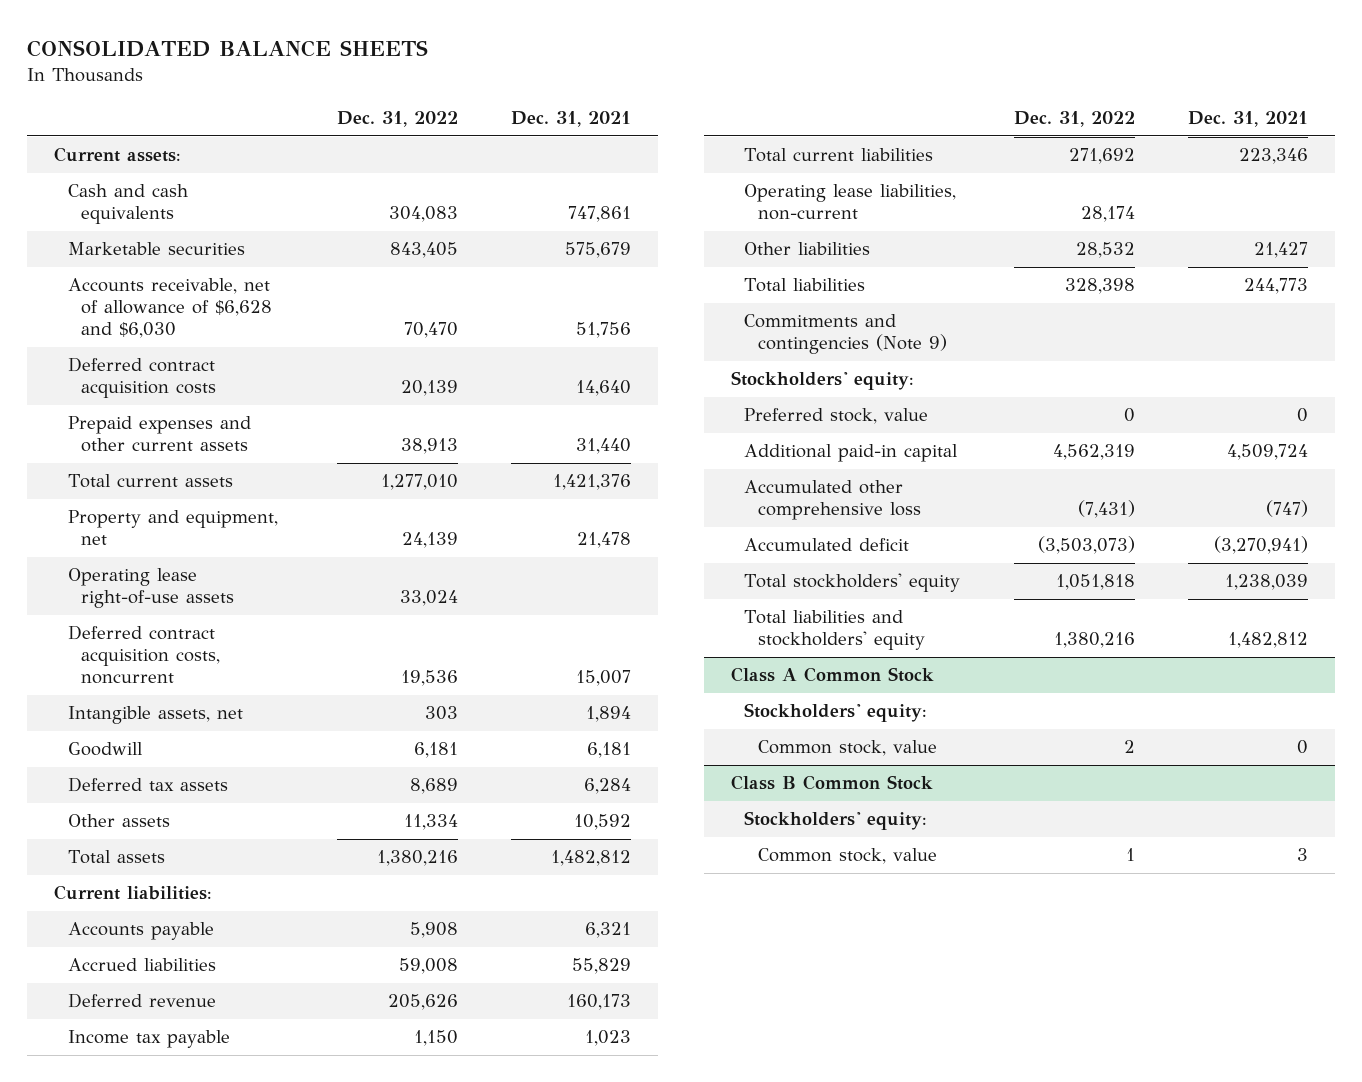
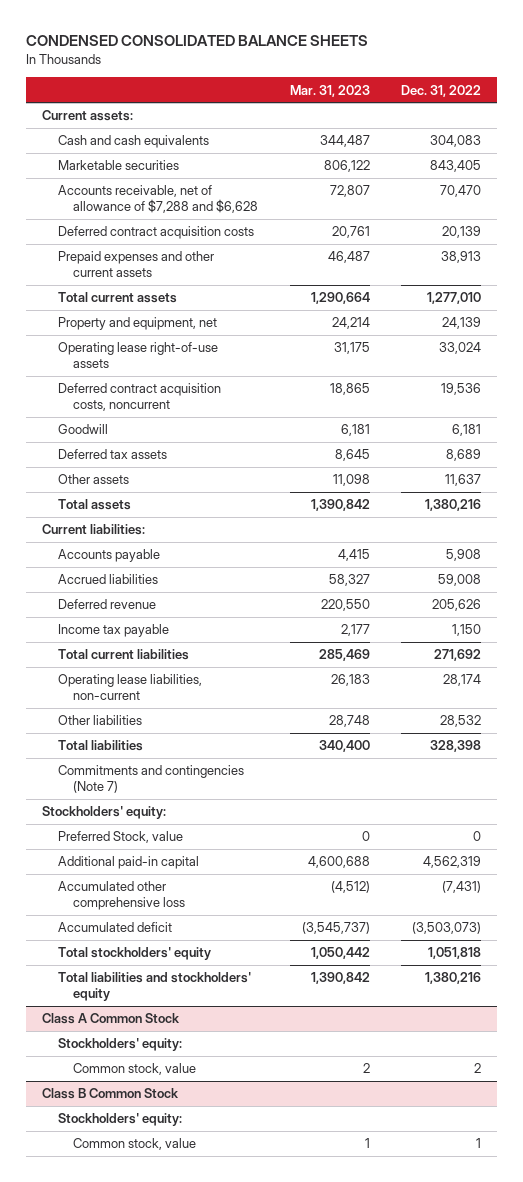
- CONSOLIDATED BALANCE SHEETS
+ CONDENSED CONSOLIDATED BALANCE SHEETS
- | Dec. 31, 2022 | Dec. 31, 2021
+ | Mar. 31, 2023 | Dec. 31, 2022
- Accounts receivable, net of allowance of $6,628 and $6,030 | 70,470 | 51,756
+ Accounts receivable, net of allowance of $7,288 and $6,628 | 72,807 | 70,470
- Intangible assets, net | 303 | 1,894
- Other assets | 11,334 | 10,592
+ Other assets | 11,098 | 11,637
- Commitments and contingencies (Note 9)
+ Commitments and contingencies (Note 7)
- Preferred stock, value | 0 | 0
+ Preferred Stock, value | 0 | 0

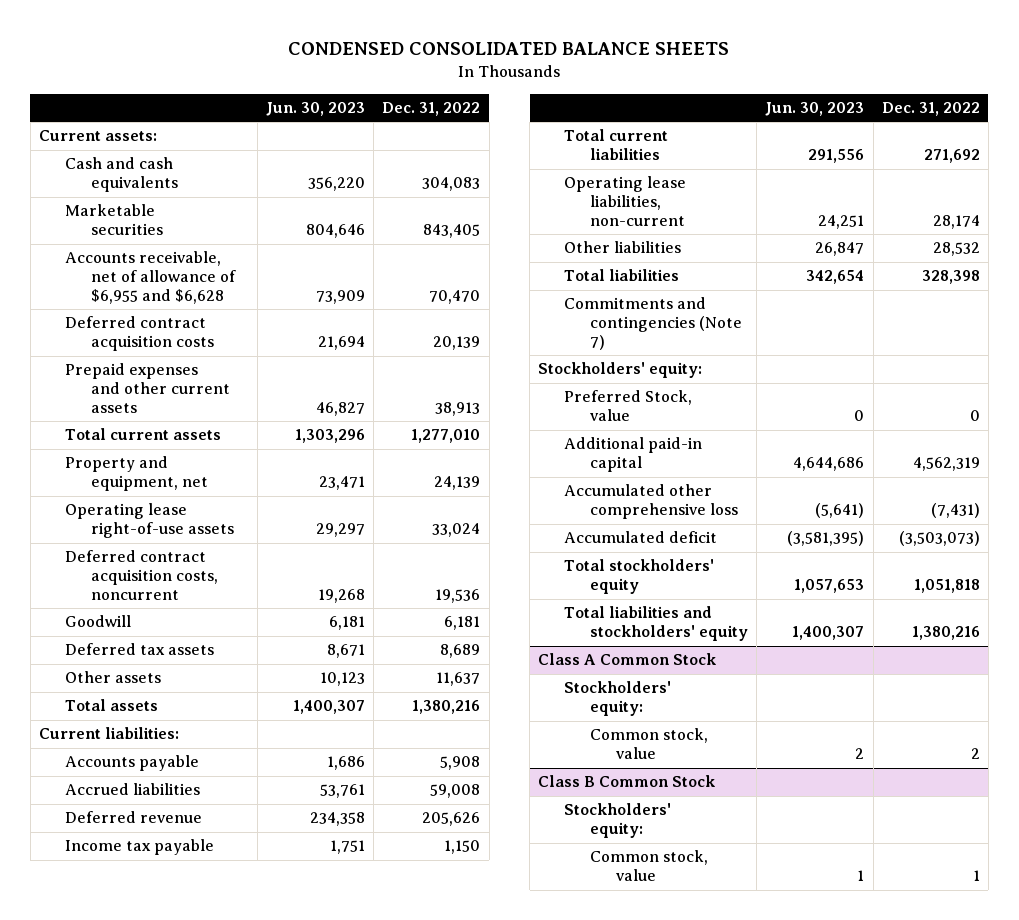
- | Mar. 31, 2023 | Dec. 31, 2022
+ | Jun. 30, 2023 | Dec. 31, 2022
- Accounts receivable, net of allowance of $7,288 and $6,628 | 72,807 | 70,470
+ Accounts receivable, net of allowance of $6,955 and $6,628 | 73,909 | 70,470

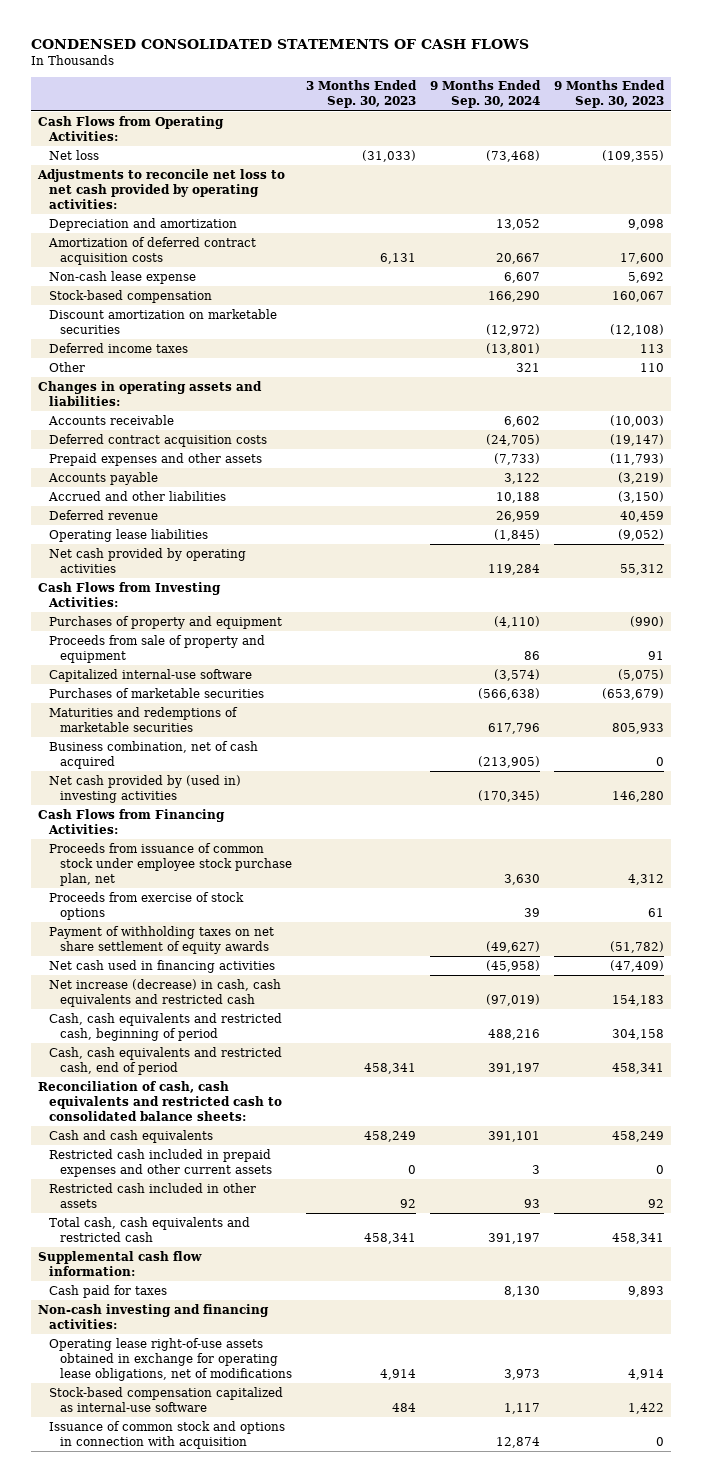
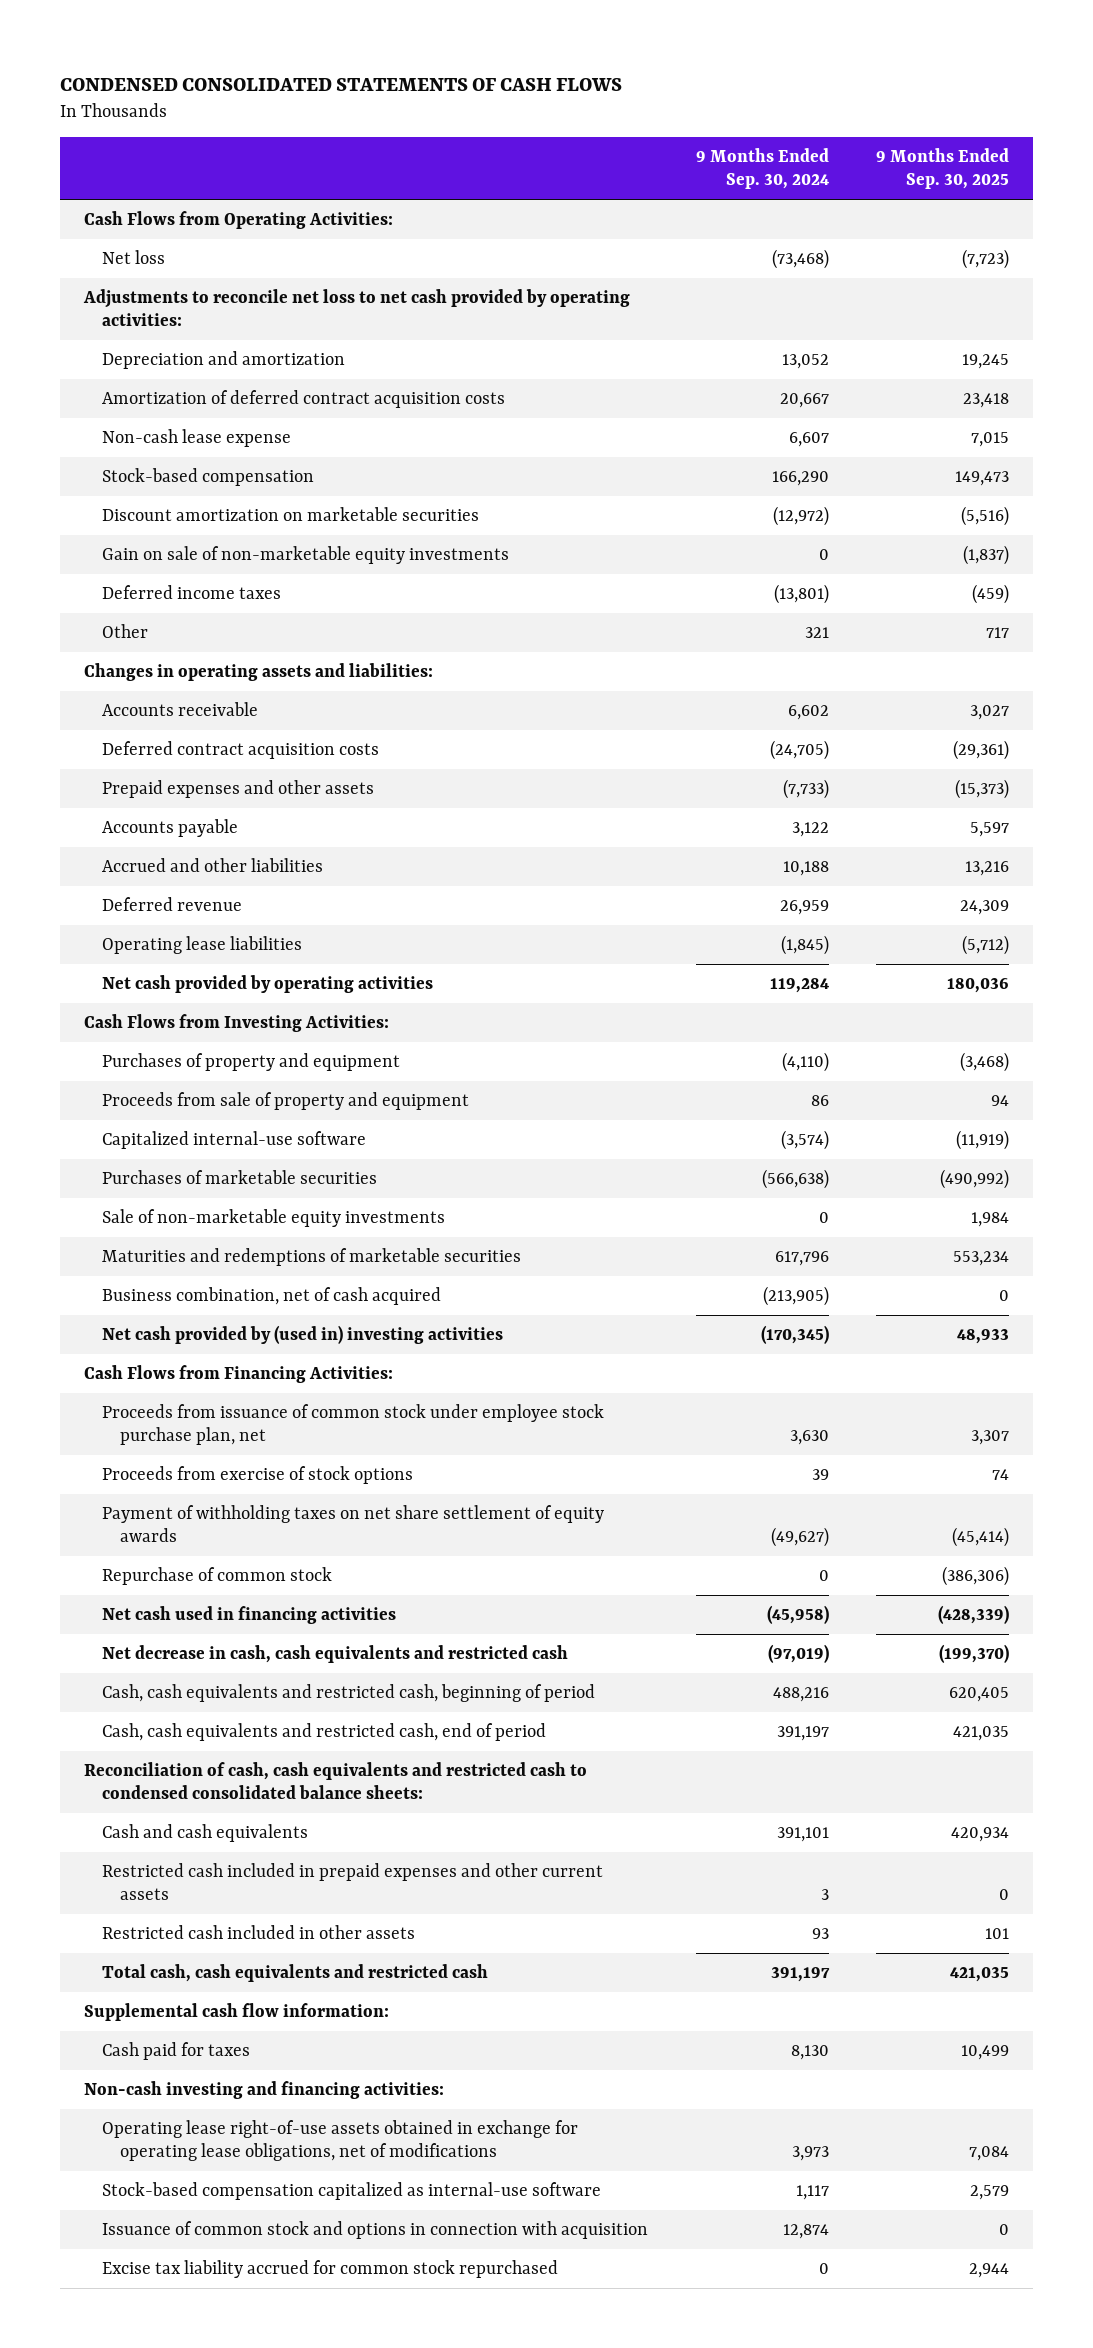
- | 3 Months Ended Sep. 30, 2023 | 9 Months Ended Sep. 30, 2024 | 9 Months Ended Sep. 30, 2023
+ | 9 Months Ended Sep. 30, 2024 | 9 Months Ended Sep. 30, 2025
+ Gain on sale of non-marketable equity investments | 0 | (1,837)
+ Sale of non-marketable equity investments | 0 | 1,984
+ Repurchase of common stock | 0 | (386,306)
- Net increase (decrease) in cash, cash equivalents and restricted cash | | (97,019) | 154,183
+ Net decrease in cash, cash equivalents and restricted cash | (97,019) | (199,370)
- Reconciliation of cash, cash equivalents and restricted cash to consolidated balance sheets:
+ Reconciliation of cash, cash equivalents and restricted cash to condensed consolidated balance sheets:
+ Excise tax liability accrued for common stock repurchased | 0 | 2,944

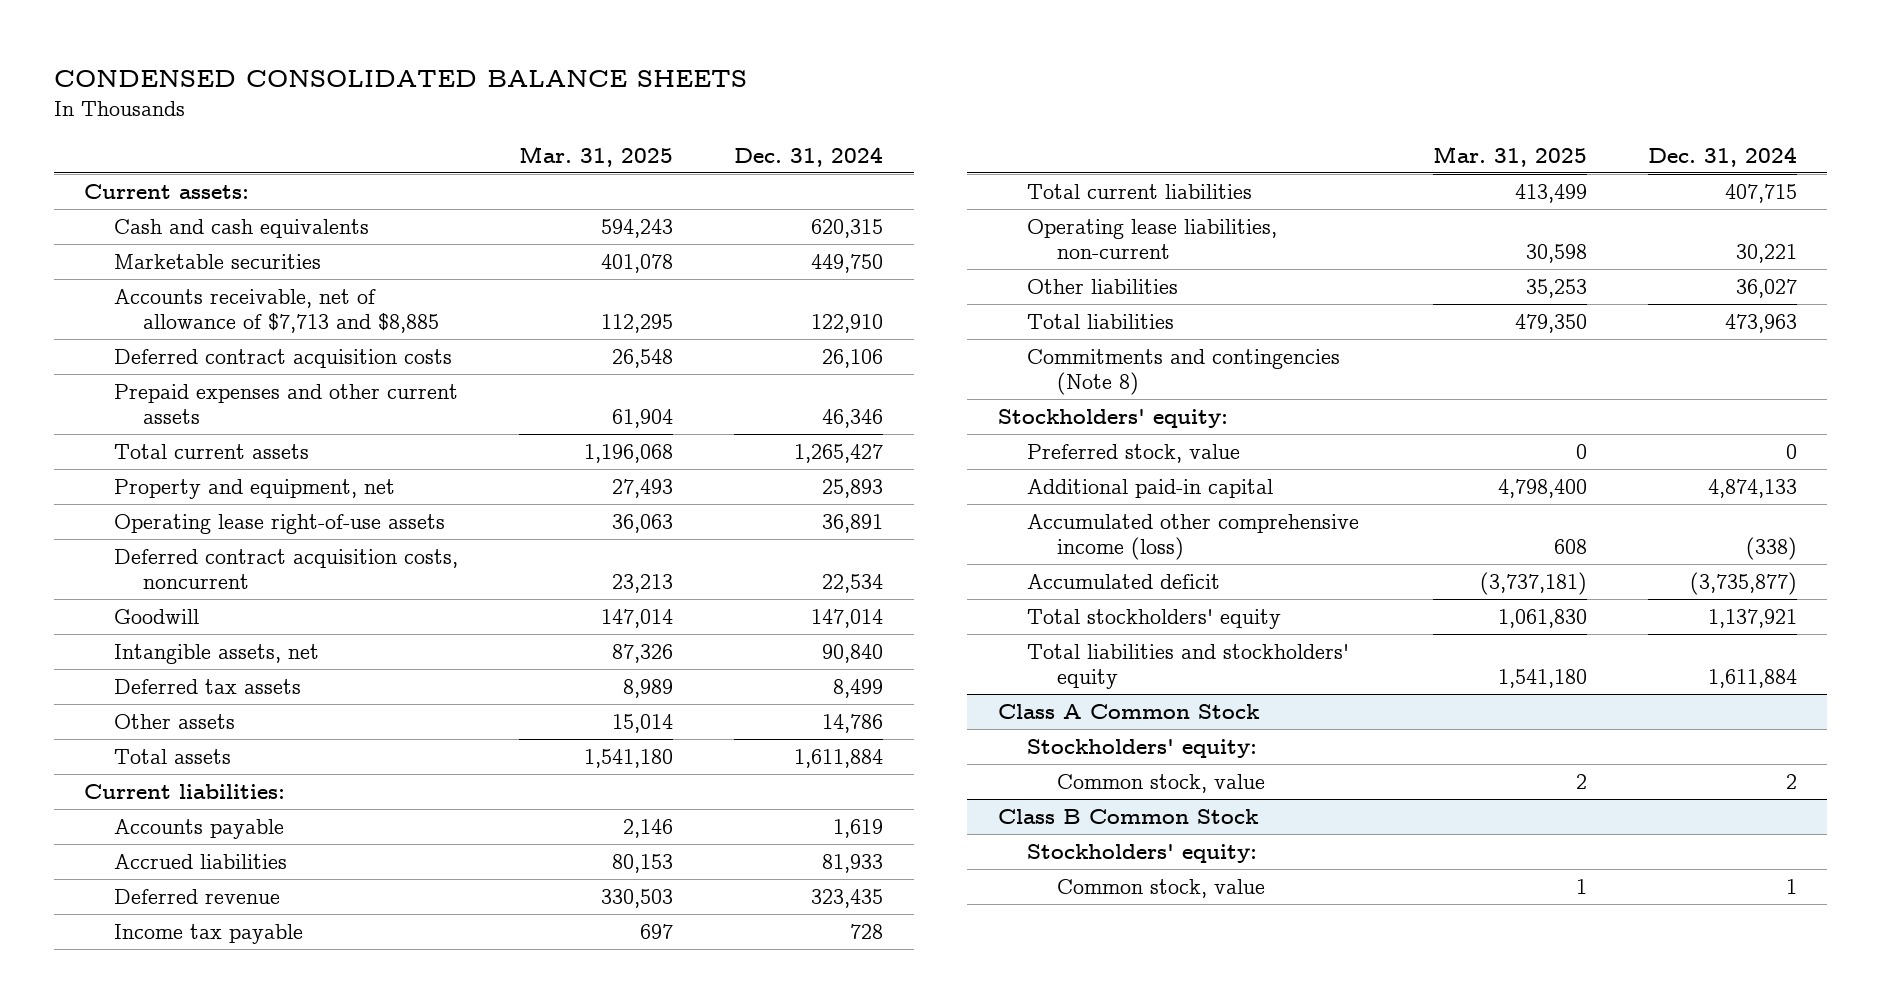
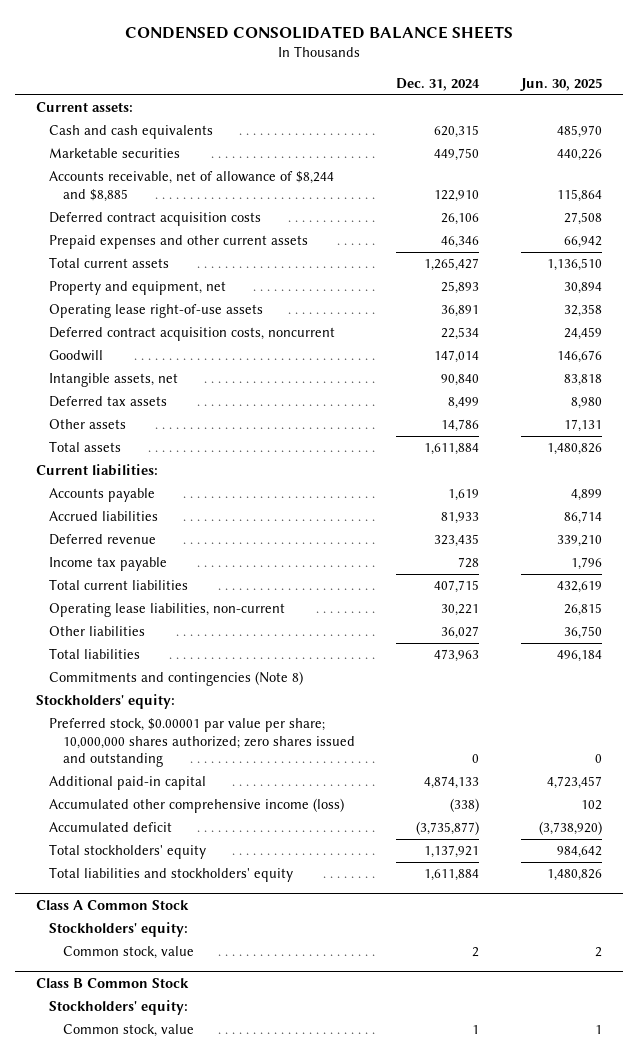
- | Mar. 31, 2025 | Dec. 31, 2024
+ | Dec. 31, 2024 | Jun. 30, 2025
- Accounts receivable, net of allowance of $7,713 and $8,885 | 112,295 | 122,910
+ Accounts receivable, net of allowance of $8,244 and $8,885 | 122,910 | 115,864
- Preferred stock, value | 0 | 0
+ Preferred stock, $0.00001 par value per share; 10,000,000 shares authorized; zero shares issued and outstanding | 0 | 0

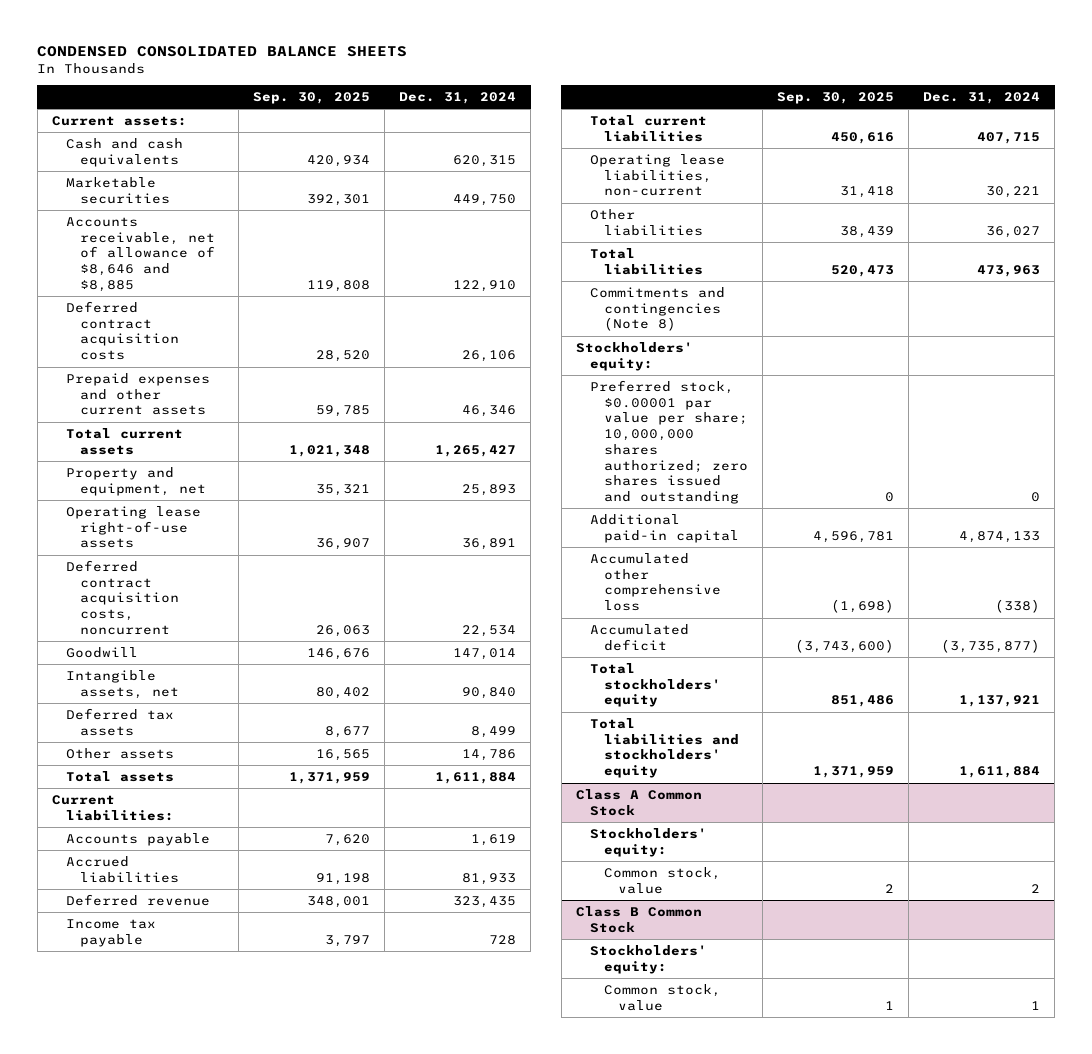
- | Dec. 31, 2024 | Jun. 30, 2025
+ | Sep. 30, 2025 | Dec. 31, 2024
- Accounts receivable, net of allowance of $8,244 and $8,885 | 122,910 | 115,864
+ Accounts receivable, net of allowance of $8,646 and $8,885 | 119,808 | 122,910
- Accumulated other comprehensive income (loss) | (338) | 102
+ Accumulated other comprehensive loss | (1,698) | (338)

